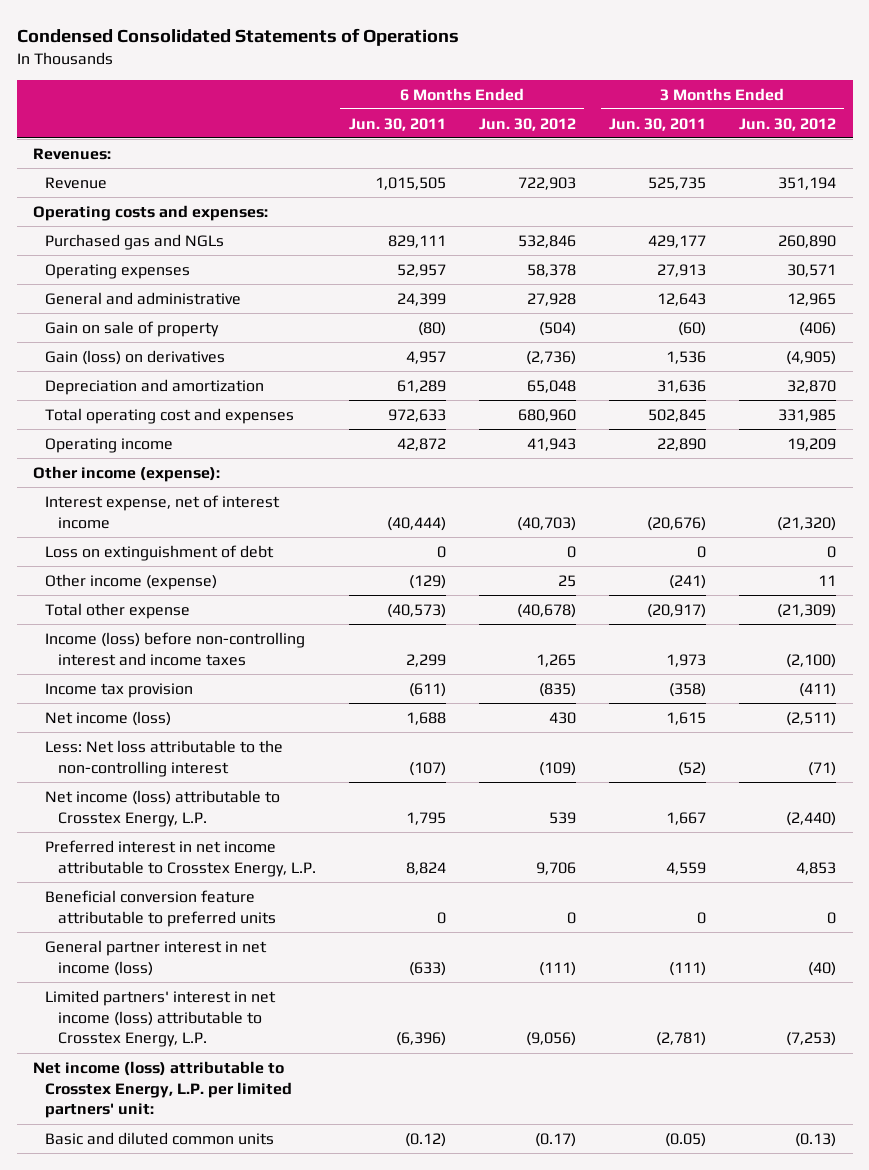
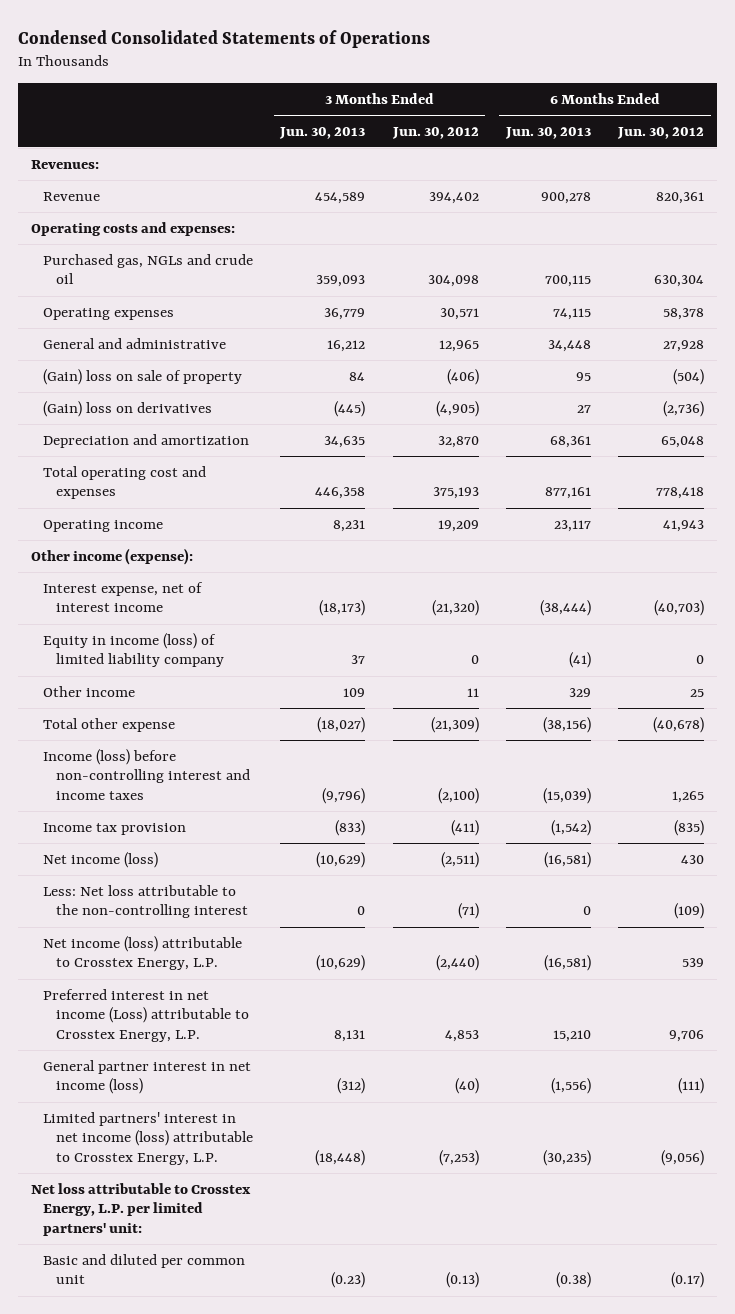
- | 6 Months Ended Jun. 30, 2011 | 6 Months Ended Jun. 30, 2012 | 3 Months Ended Jun. 30, 2011 | 3 Months Ended Jun. 30, 2012
+ | 3 Months Ended Jun. 30, 2013 | 3 Months Ended Jun. 30, 2012 | 6 Months Ended Jun. 30, 2013 | 6 Months Ended Jun. 30, 2012
- Revenue | 1,015,505 | 722,903 | 525,735 | 351,194
+ Revenue | 454,589 | 394,402 | 900,278 | 820,361
- Purchased gas and NGLs | 829,111 | 532,846 | 429,177 | 260,890
+ Purchased gas, NGLs and crude oil | 359,093 | 304,098 | 700,115 | 630,304
- Gain on sale of property | (80) | (504) | (60) | (406)
- Gain (loss) on derivatives | 4,957 | (2,736) | 1,536 | (4,905)
+ (Gain) loss on sale of property | 84 | (406) | 95 | (504)
+ (Gain) loss on derivatives | (445) | (4,905) | 27 | (2,736)
- Total operating cost and expenses | 972,633 | 680,960 | 502,845 | 331,985
+ Total operating cost and expenses | 446,358 | 375,193 | 877,161 | 778,418
- Loss on extinguishment of debt | 0 | 0 | 0 | 0
- Other income (expense) | (129) | 25 | (241) | 11
+ Equity in income (loss) of limited liability company | 37 | 0 | (41) | 0
+ Other income | 109 | 11 | 329 | 25
- Preferred interest in net income attributable to Crosstex Energy, L.P. | 8,824 | 9,706 | 4,559 | 4,853
- Beneficial conversion feature attributable to preferred units | 0 | 0 | 0 | 0
+ Preferred interest in net income (Loss) attributable to Crosstex Energy, L.P. | 8,131 | 4,853 | 15,210 | 9,706
- Net income (loss) attributable to Crosstex Energy, L.P. per limited partners' unit:
- Basic and diluted common units | (0.12) | (0.17) | (0.05) | (0.13)
+ Net loss attributable to Crosstex Energy, L.P. per limited partners' unit:
+ Basic and diluted per common unit | (0.23) | (0.13) | (0.38) | (0.17)

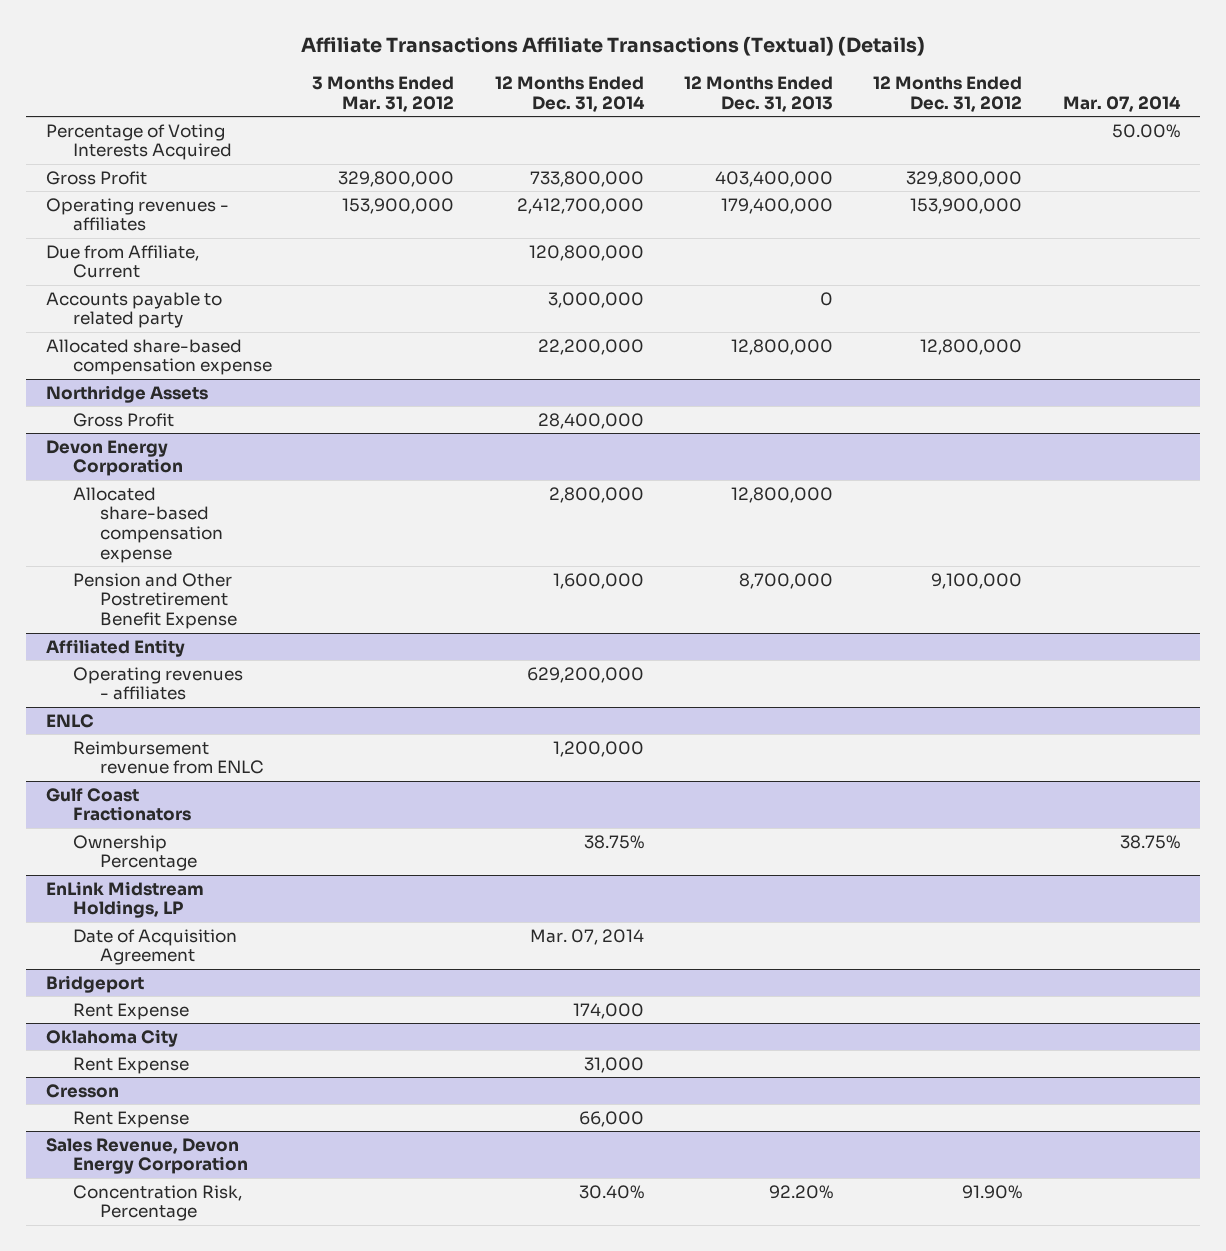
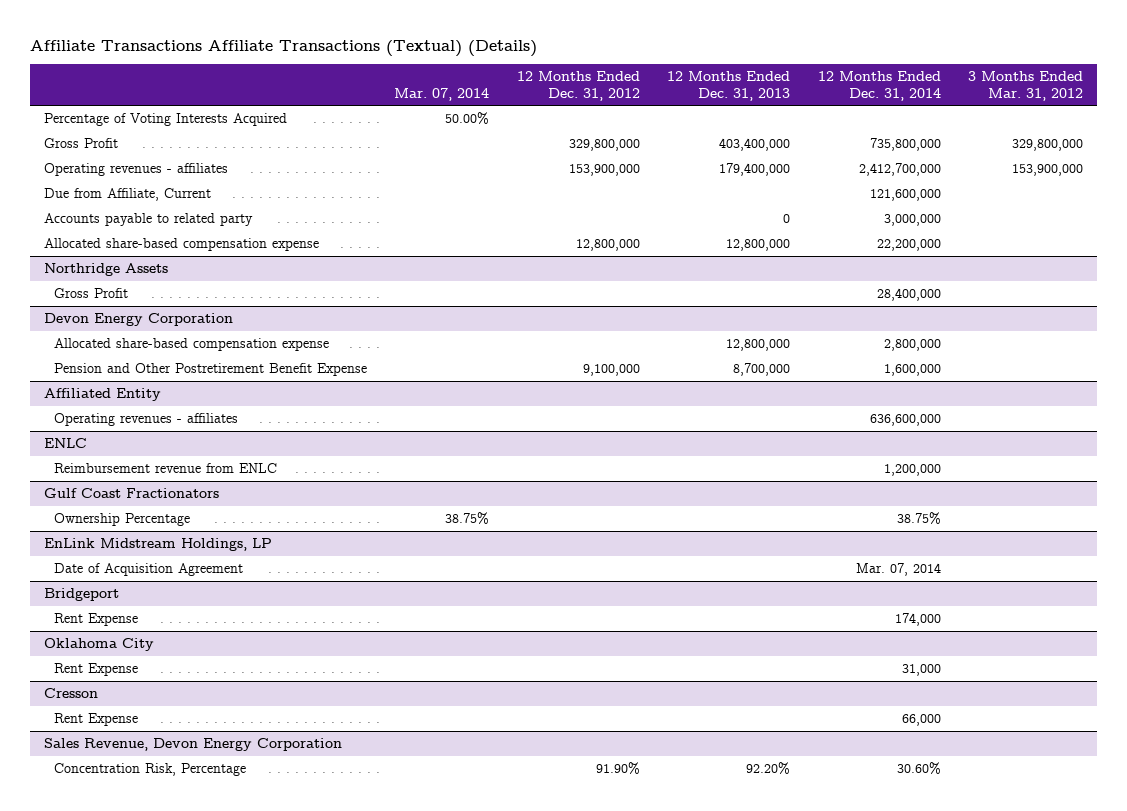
- | 3 Months Ended Mar. 31, 2012 | 12 Months Ended Dec. 31, 2014 | 12 Months Ended Dec. 31, 2013 | 12 Months Ended Dec. 31, 2012 | Mar. 07, 2014
+ | Mar. 07, 2014 | 12 Months Ended Dec. 31, 2012 | 12 Months Ended Dec. 31, 2013 | 12 Months Ended Dec. 31, 2014 | 3 Months Ended Mar. 31, 2012
- Gross Profit | 329,800,000 | 733,800,000 | 403,400,000 | 329,800,000 |
+ Gross Profit | | 329,800,000 | 403,400,000 | 735,800,000 | 329,800,000
- Due from Affiliate, Current | | 120,800,000 | | |
+ Due from Affiliate, Current | | | | 121,600,000 |
@ Affiliated Entity
- Operating revenues - affiliates | | 629,200,000 | | |
+ Operating revenues - affiliates | | | | 636,600,000 |
@ Sales Revenue, Devon Energy Corporation
- Concentration Risk, Percentage | | 30.40% | 92.20% | 91.90% |
+ Concentration Risk, Percentage | | 91.90% | 92.20% | 30.60% |

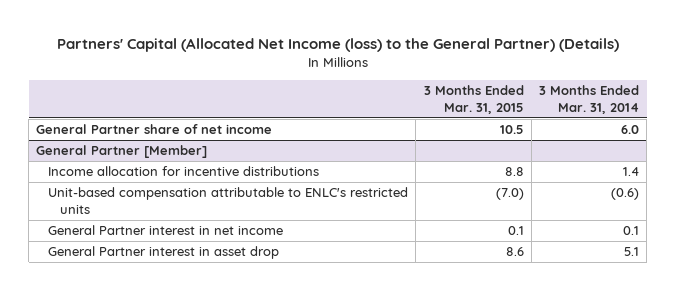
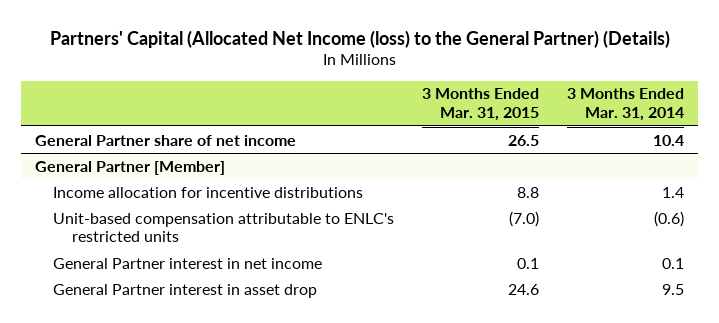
- General Partner share of net income | 10.5 | 6.0
+ General Partner share of net income | 26.5 | 10.4
@ General Partner [Member]
- General Partner interest in asset drop | 8.6 | 5.1
+ General Partner interest in asset drop | 24.6 | 9.5

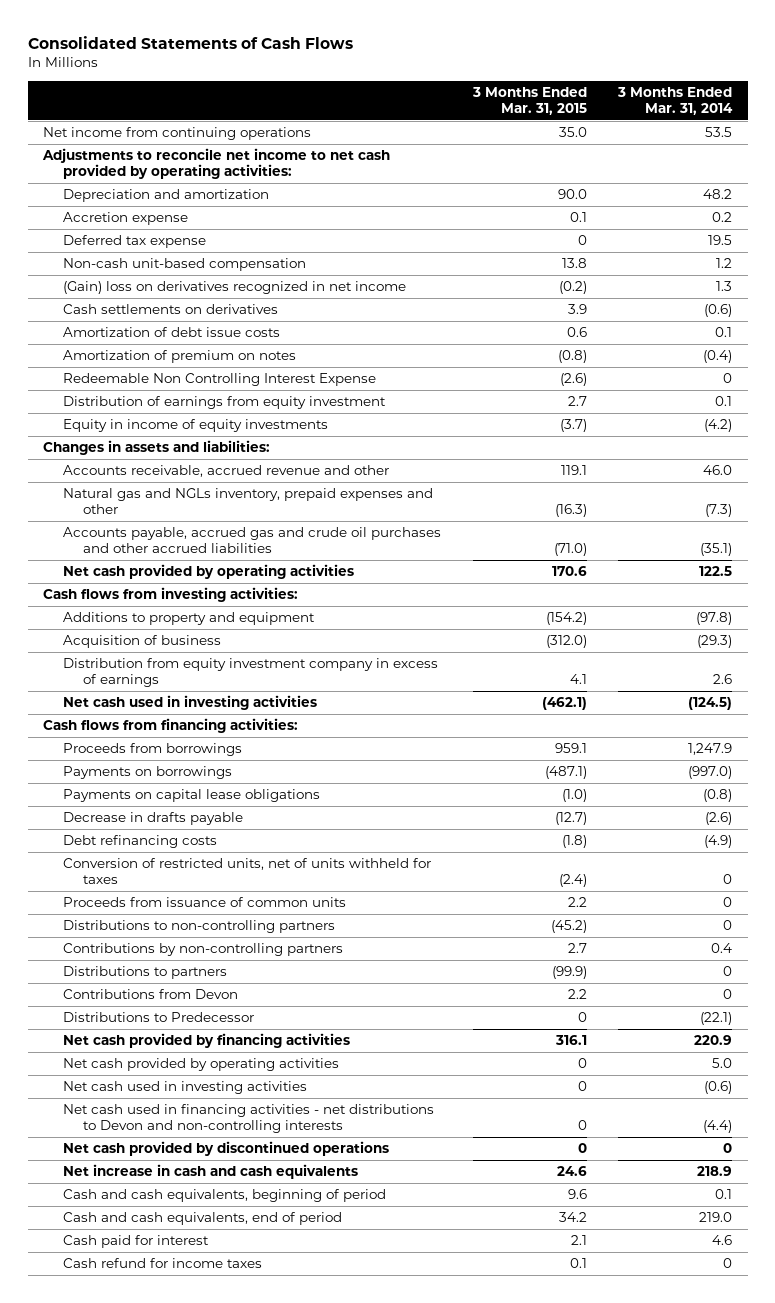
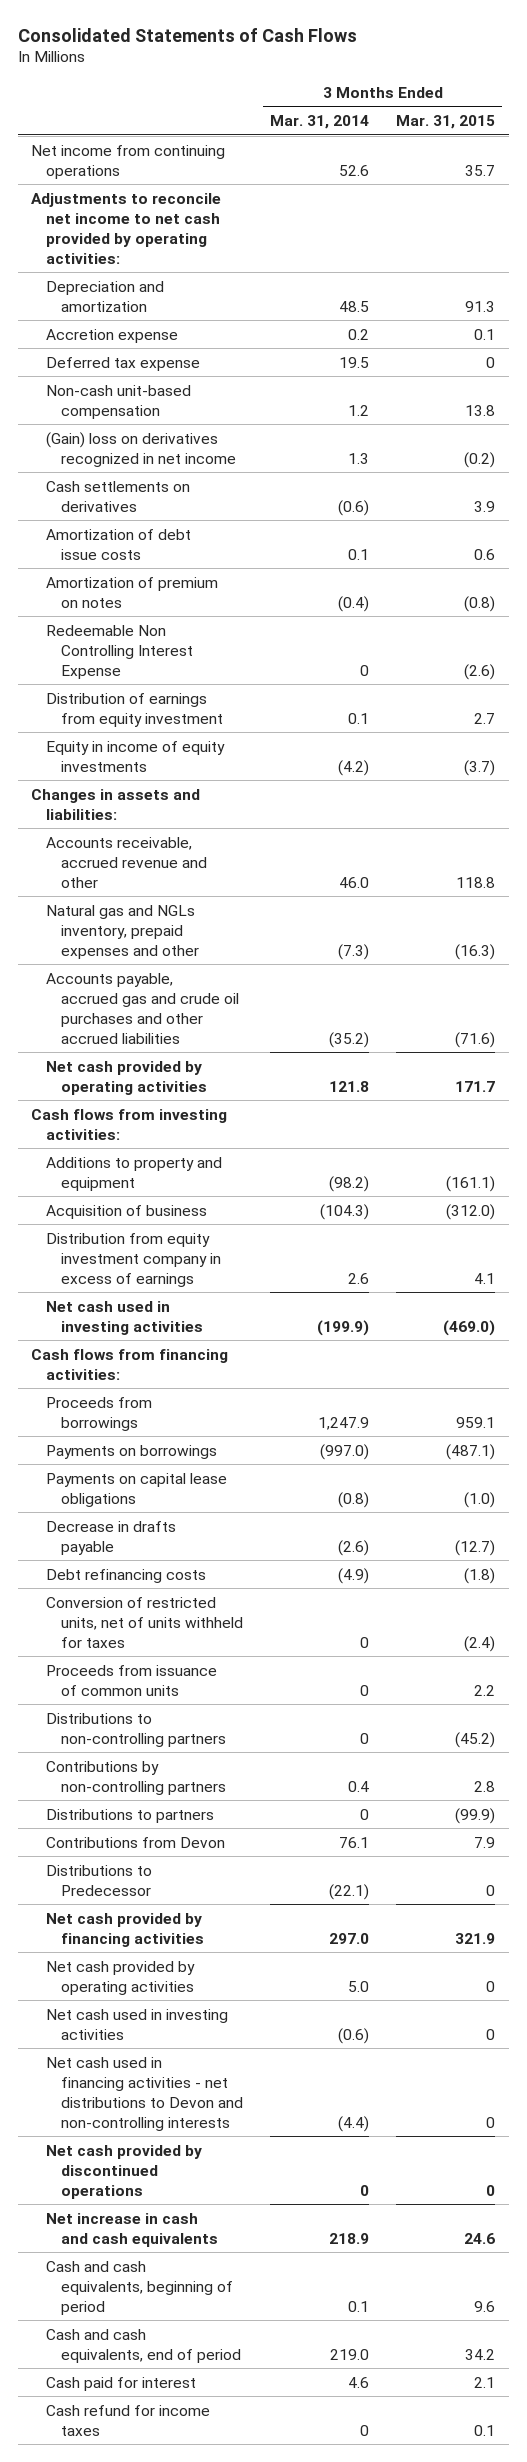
- | 3 Months Ended Mar. 31, 2015 | 3 Months Ended Mar. 31, 2014
+ | 3 Months Ended Mar. 31, 2014 | 3 Months Ended Mar. 31, 2015
- Net income from continuing operations | 35.0 | 53.5
+ Net income from continuing operations | 52.6 | 35.7
- Depreciation and amortization | 90.0 | 48.2
+ Depreciation and amortization | 48.5 | 91.3
- Accounts receivable, accrued revenue and other | 119.1 | 46.0
+ Accounts receivable, accrued revenue and other | 46.0 | 118.8
- Accounts payable, accrued gas and crude oil purchases and other accrued liabilities | (71.0) | (35.1)
- Net cash provided by operating activities | 170.6 | 122.5
+ Accounts payable, accrued gas and crude oil purchases and other accrued liabilities | (35.2) | (71.6)
+ Net cash provided by operating activities | 121.8 | 171.7
- Additions to property and equipment | (154.2) | (97.8)
- Acquisition of business | (312.0) | (29.3)
+ Additions to property and equipment | (98.2) | (161.1)
+ Acquisition of business | (104.3) | (312.0)
- Net cash used in investing activities | (462.1) | (124.5)
+ Net cash used in investing activities | (199.9) | (469.0)
- Contributions by non-controlling partners | 2.7 | 0.4
+ Contributions by non-controlling partners | 0.4 | 2.8
- Contributions from Devon | 2.2 | 0
+ Contributions from Devon | 76.1 | 7.9
- Net cash provided by financing activities | 316.1 | 220.9
+ Net cash provided by financing activities | 297.0 | 321.9

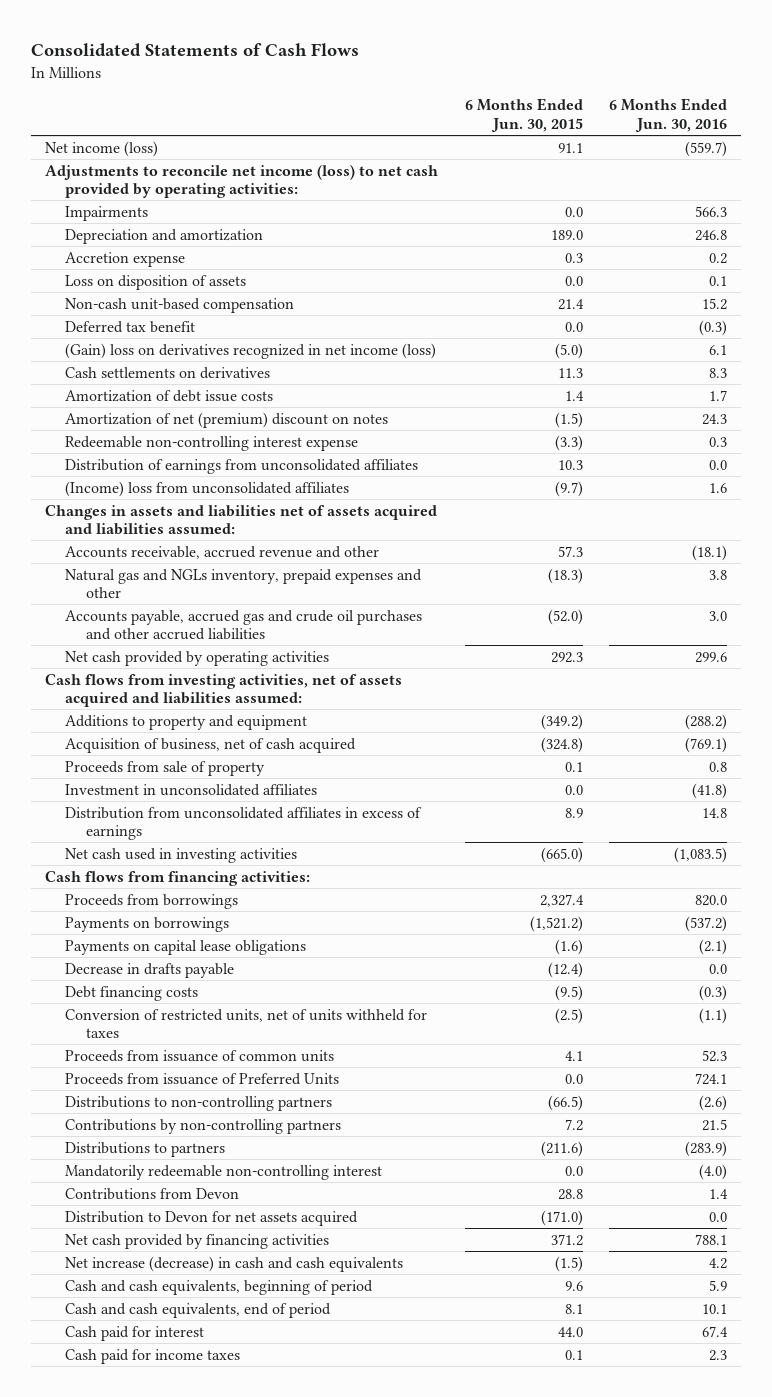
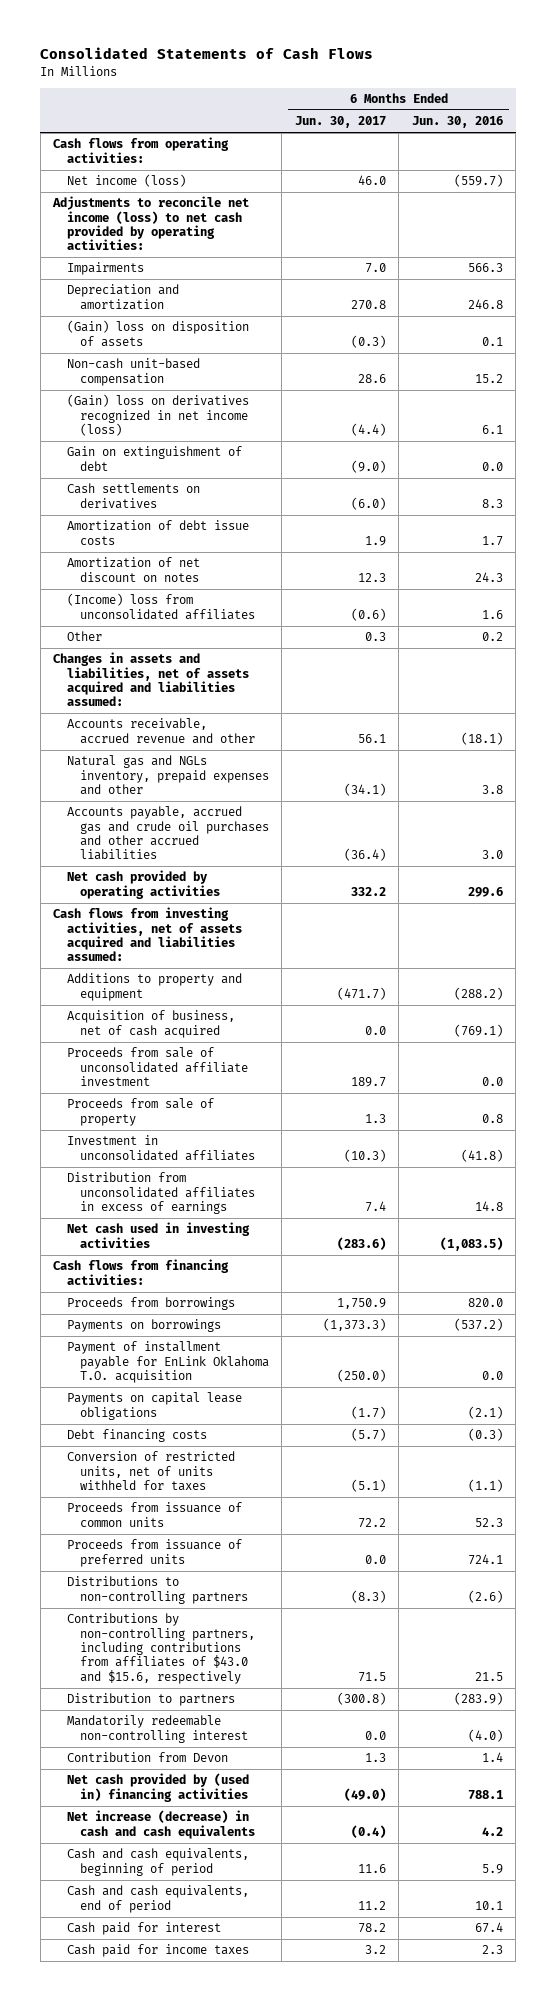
- | 6 Months Ended Jun. 30, 2015 | 6 Months Ended Jun. 30, 2016
+ | 6 Months Ended Jun. 30, 2017 | 6 Months Ended Jun. 30, 2016
+ Cash flows from operating activities:
- Accretion expense | 0.3 | 0.2
- Loss on disposition of assets | 0.0 | 0.1
+ (Gain) loss on disposition of assets | (0.3) | 0.1
- Deferred tax benefit | 0.0 | (0.3)
+ Gain on extinguishment of debt | (9.0) | 0.0
- Amortization of net (premium) discount on notes | (1.5) | 24.3
- Redeemable non-controlling interest expense | (3.3) | 0.3
- Distribution of earnings from unconsolidated affiliates | 10.3 | 0.0
+ Amortization of net discount on notes | 12.3 | 24.3
- Changes in assets and liabilities net of assets acquired and liabilities assumed:
+ Other | 0.3 | 0.2
+ Changes in assets and liabilities, net of assets acquired and liabilities assumed:
+ Proceeds from sale of unconsolidated affiliate investment | 189.7 | 0.0
+ Payment of installment payable for EnLink Oklahoma T.O. acquisition | (250.0) | 0.0
- Decrease in drafts payable | (12.4) | 0.0
- Proceeds from issuance of Preferred Units | 0.0 | 724.1
+ Proceeds from issuance of preferred units | 0.0 | 724.1
- Contributions by non-controlling partners | 7.2 | 21.5
- Distributions to partners | (211.6) | (283.9)
+ Contributions by non-controlling partners, including contributions from affiliates of $43.0 and $15.6, respectively | 71.5 | 21.5
+ Distribution to partners | (300.8) | (283.9)
- Contributions from Devon | 28.8 | 1.4
- Distribution to Devon for net assets acquired | (171.0) | 0.0
- Net cash provided by financing activities | 371.2 | 788.1
+ Contribution from Devon | 1.3 | 1.4
+ Net cash provided by (used in) financing activities | (49.0) | 788.1

